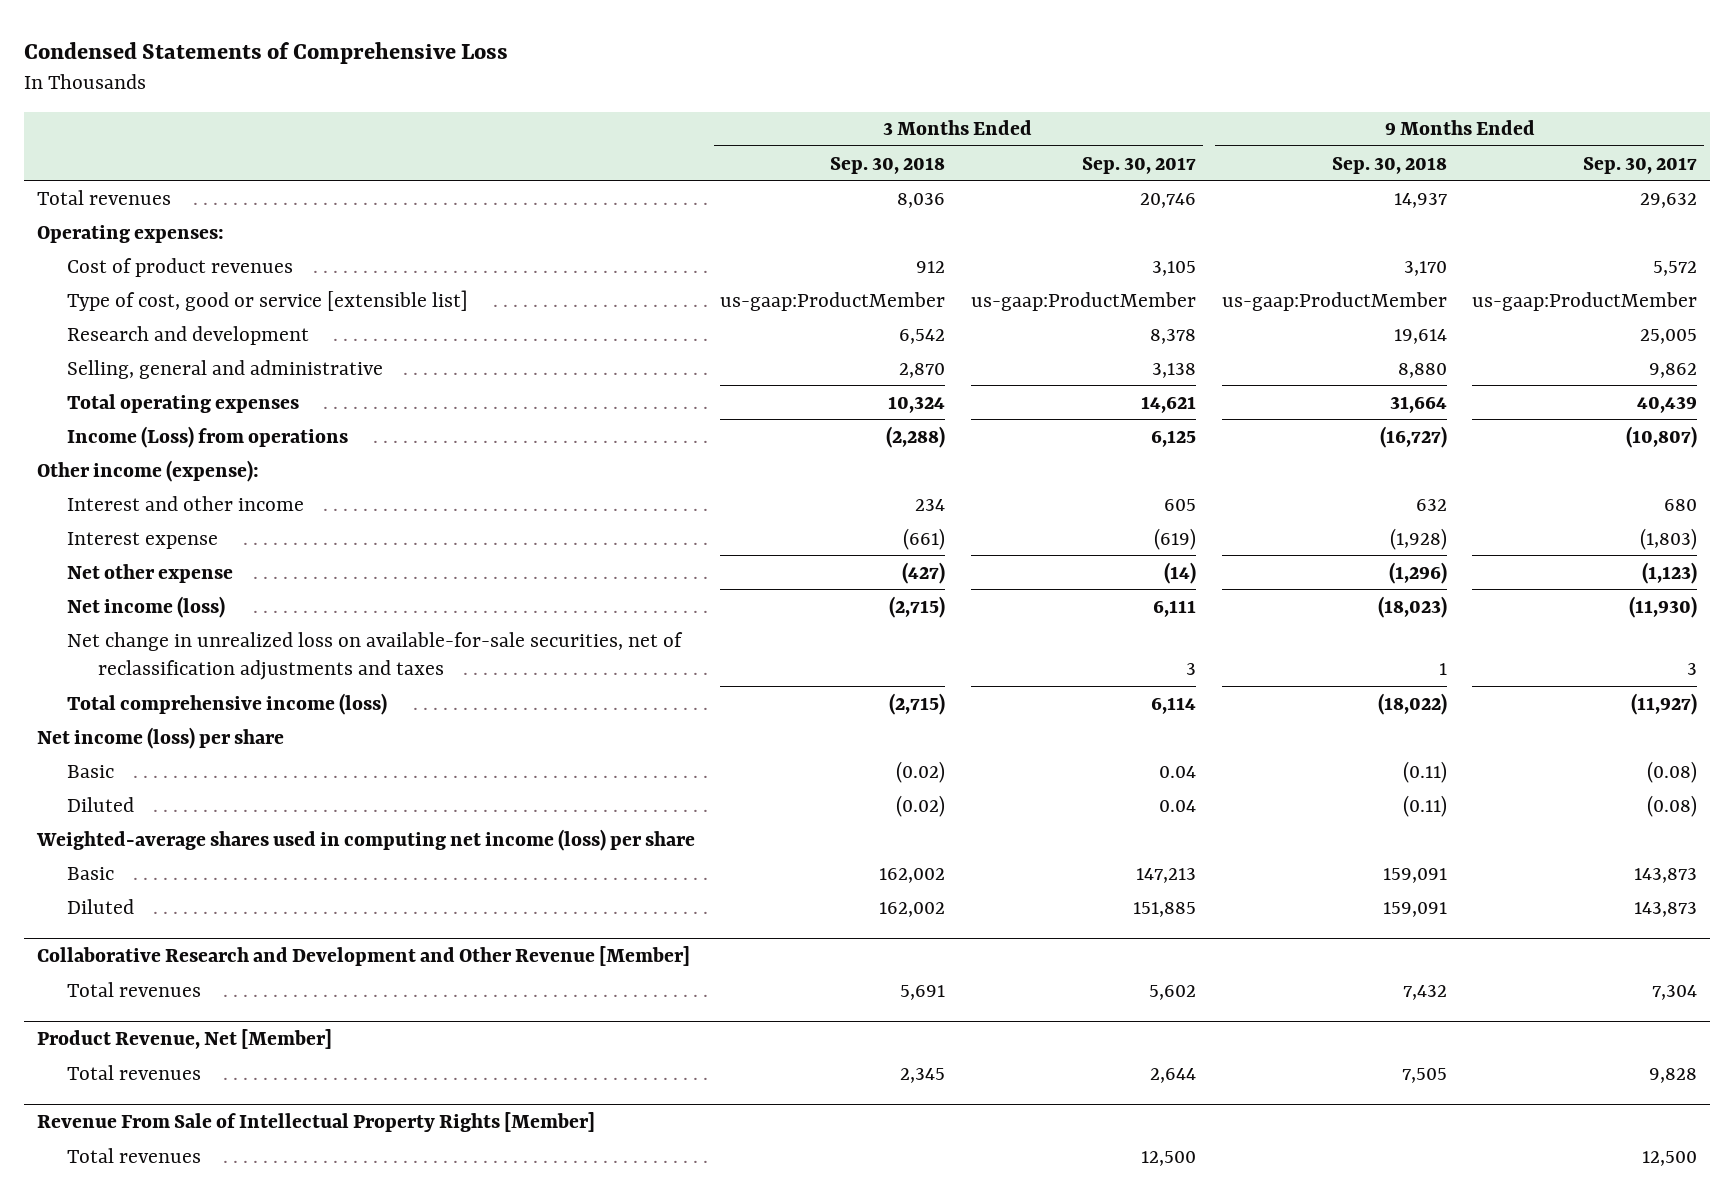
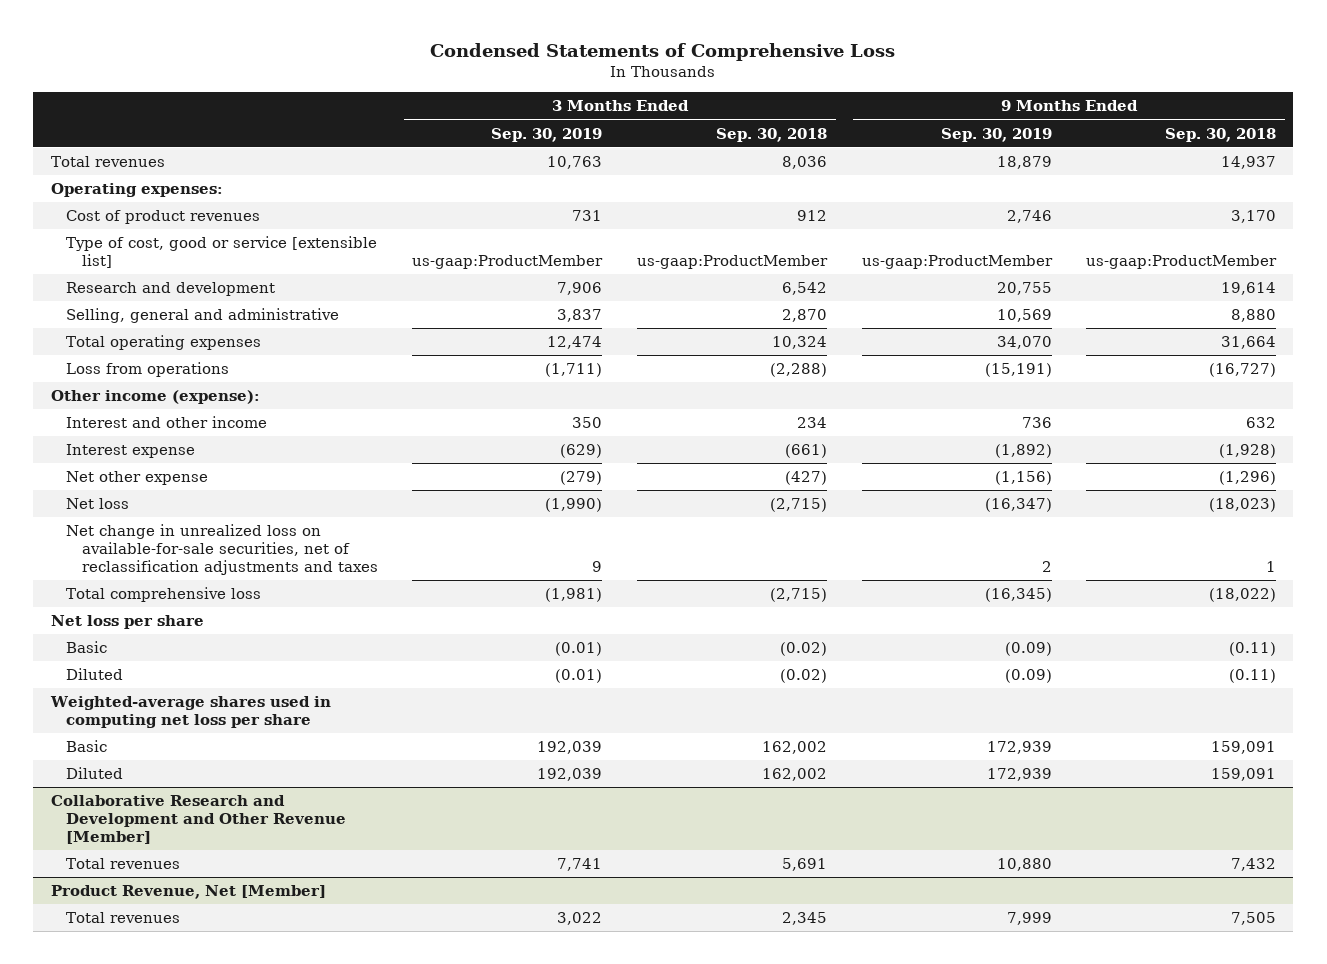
- | 3 Months Ended Sep. 30, 2018 | 3 Months Ended Sep. 30, 2017 | 9 Months Ended Sep. 30, 2018 | 9 Months Ended Sep. 30, 2017
+ | 3 Months Ended Sep. 30, 2019 | 3 Months Ended Sep. 30, 2018 | 9 Months Ended Sep. 30, 2019 | 9 Months Ended Sep. 30, 2018
- Income (Loss) from operations | (2,288) | 6,125 | (16,727) | (10,807)
+ Loss from operations | (1,711) | (2,288) | (15,191) | (16,727)
- Net income (loss) | (2,715) | 6,111 | (18,023) | (11,930)
+ Net loss | (1,990) | (2,715) | (16,347) | (18,023)
- Total comprehensive income (loss) | (2,715) | 6,114 | (18,022) | (11,927)
- Net income (loss) per share
+ Total comprehensive loss | (1,981) | (2,715) | (16,345) | (18,022)
+ Net loss per share
- Weighted-average shares used in computing net income (loss) per share
+ Weighted-average shares used in computing net loss per share
- Revenue From Sale of Intellectual Property Rights [Member]
- Total revenues | | 12,500 | | 12,500

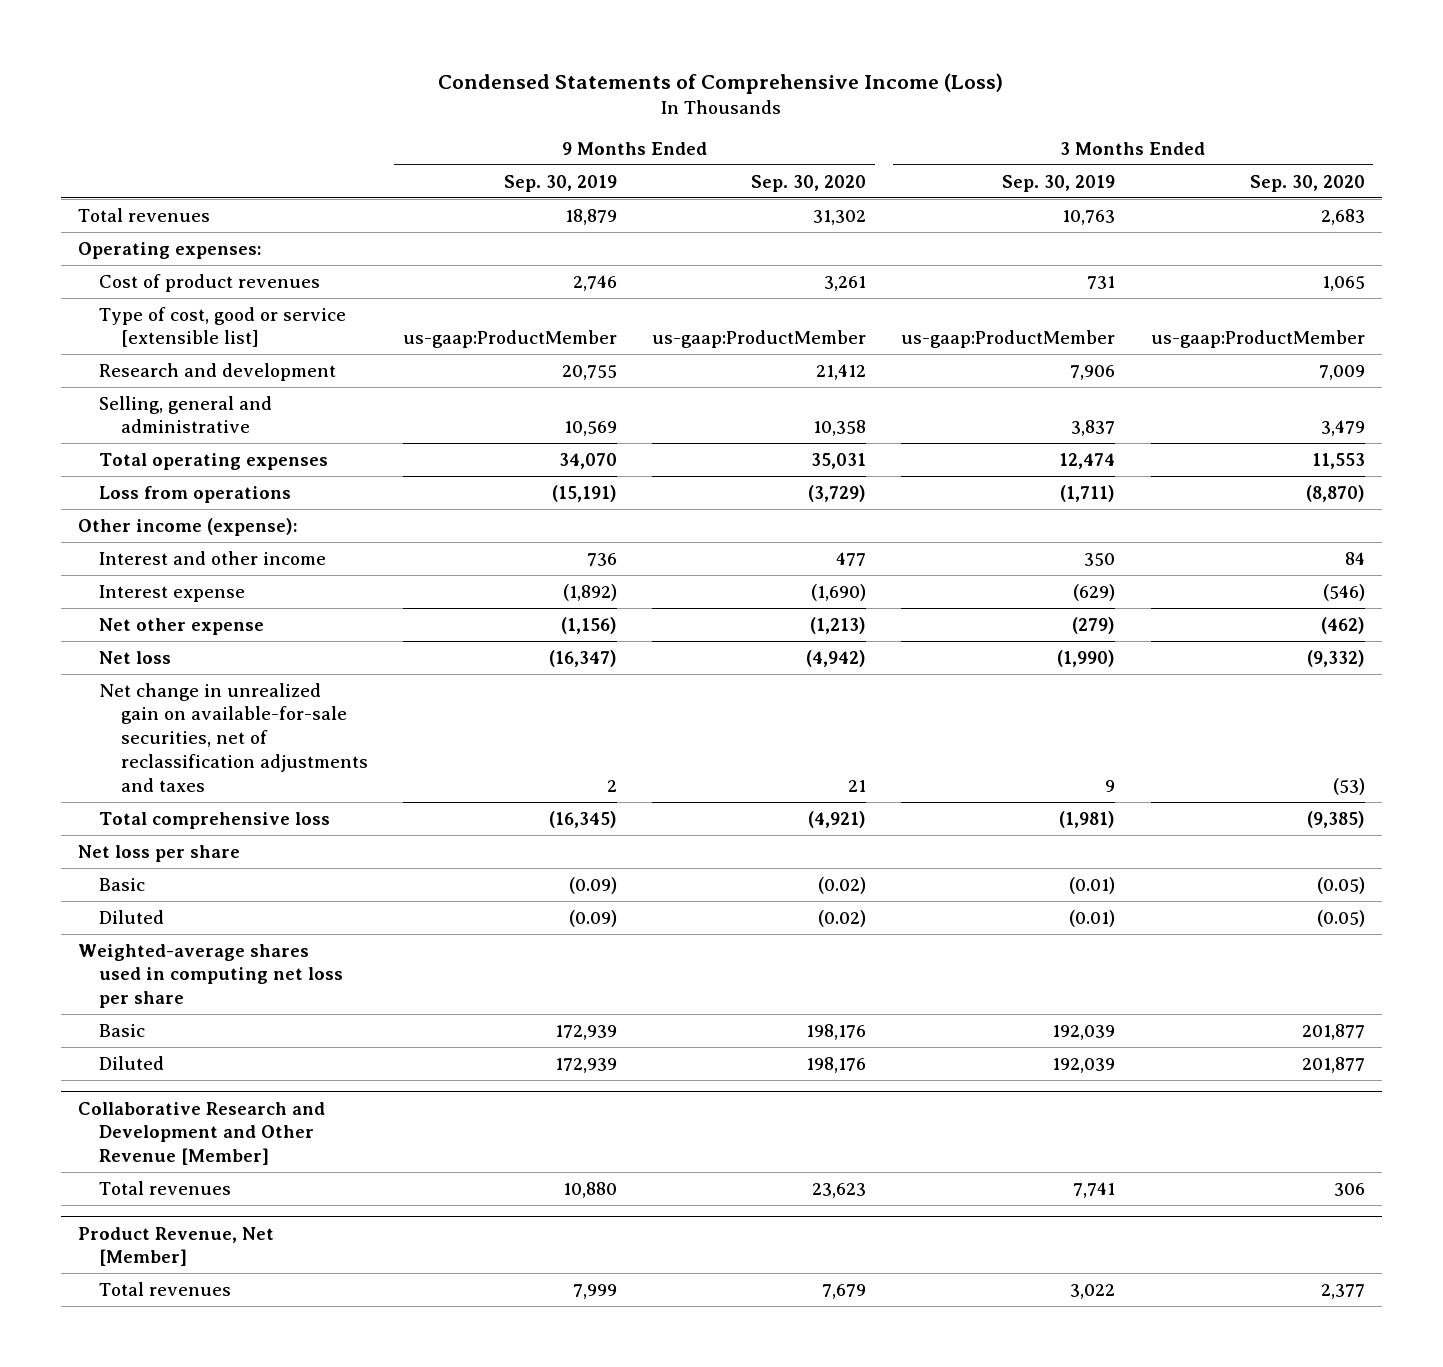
- Condensed Statements of Comprehensive Loss
+ Condensed Statements of Comprehensive Income (Loss)
- | 3 Months Ended Sep. 30, 2019 | 3 Months Ended Sep. 30, 2018 | 9 Months Ended Sep. 30, 2019 | 9 Months Ended Sep. 30, 2018
+ | 9 Months Ended Sep. 30, 2019 | 9 Months Ended Sep. 30, 2020 | 3 Months Ended Sep. 30, 2019 | 3 Months Ended Sep. 30, 2020
- Net change in unrealized loss on available-for-sale securities, net of reclassification adjustments and taxes | 9 | | 2 | 1
+ Net change in unrealized gain on available-for-sale securities, net of reclassification adjustments and taxes | 2 | 21 | 9 | (53)

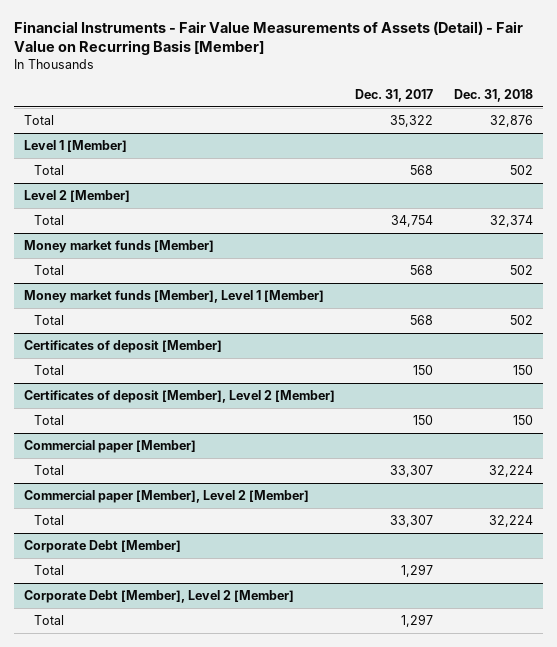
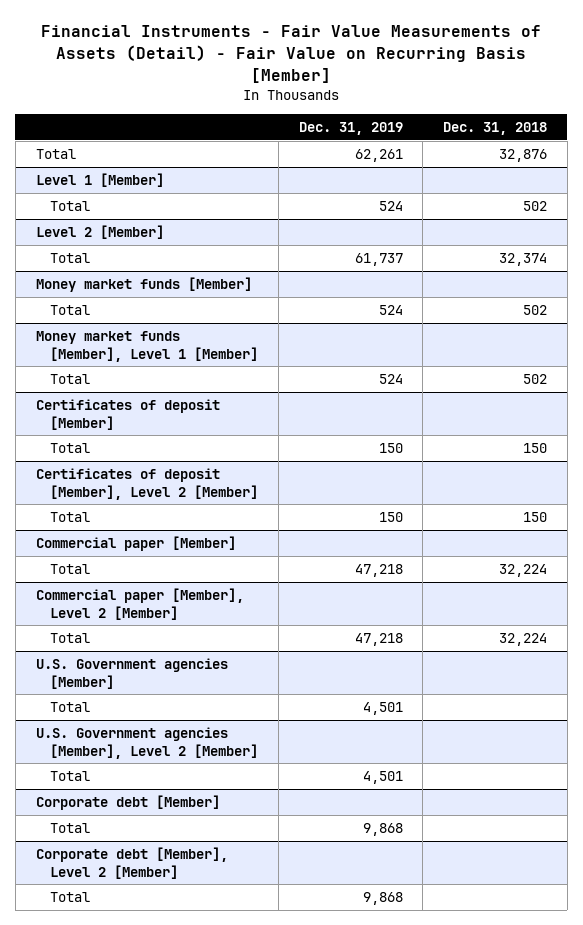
- | Dec. 31, 2017 | Dec. 31, 2018
+ | Dec. 31, 2019 | Dec. 31, 2018
- Corporate Debt [Member]
+ U.S. Government agencies [Member]
- Corporate Debt [Member], Level 2 [Member]
+ U.S. Government agencies [Member], Level 2 [Member]
+ Corporate debt [Member]
+ Total | 9,868 |
+ Corporate debt [Member], Level 2 [Member]
+ Total | 9,868 |

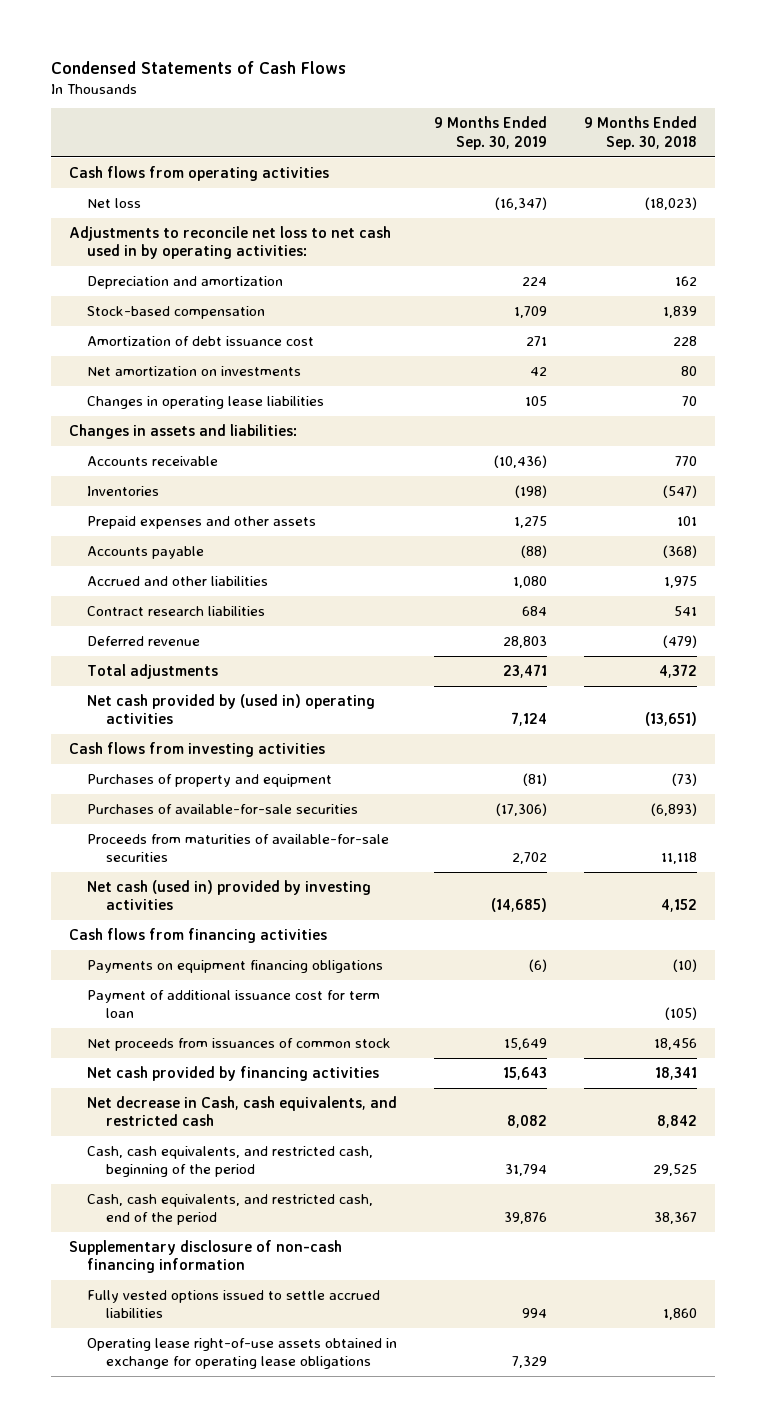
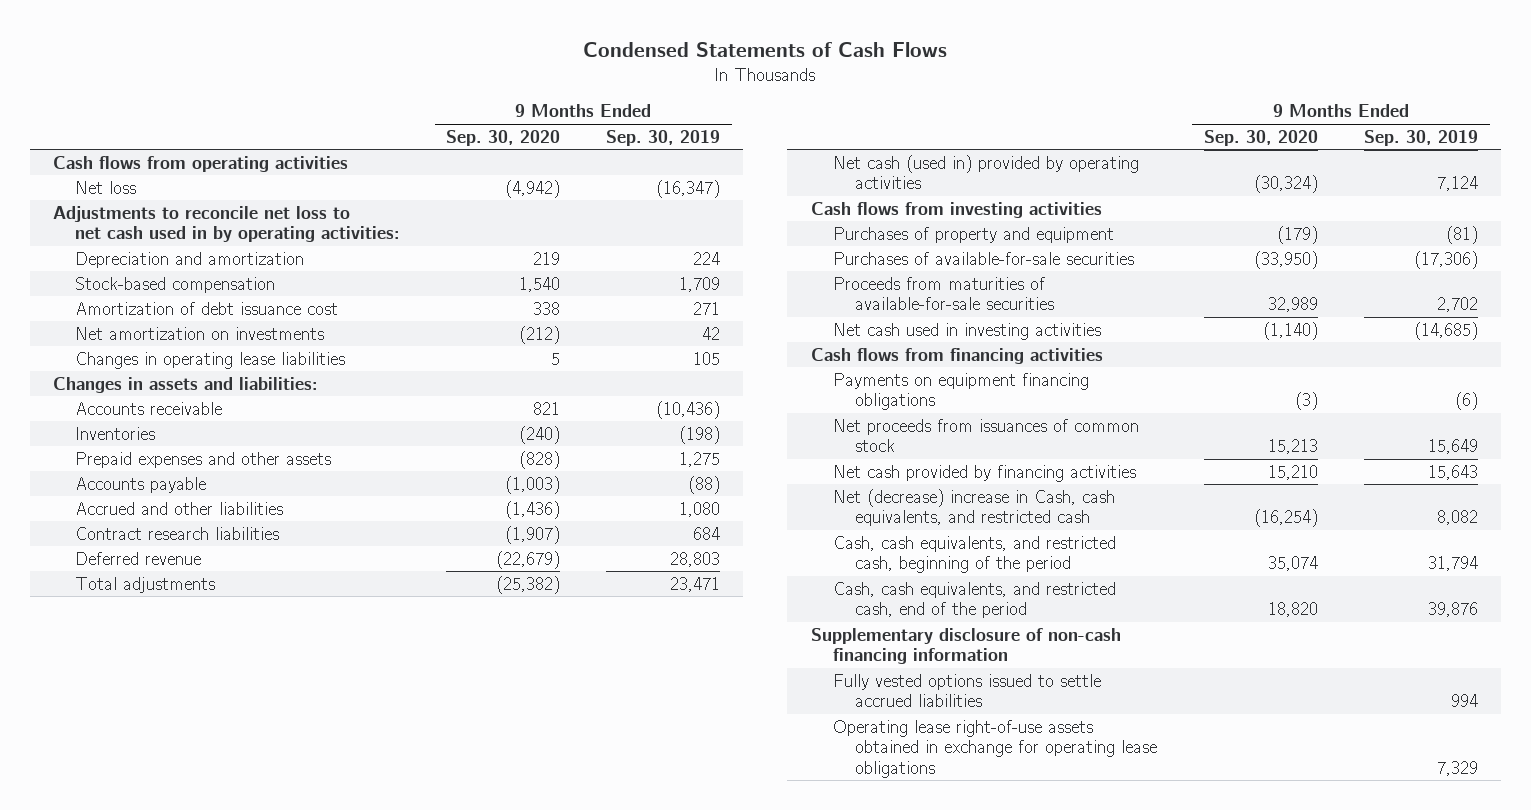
- | 9 Months Ended Sep. 30, 2019 | 9 Months Ended Sep. 30, 2018
+ | 9 Months Ended Sep. 30, 2020 | 9 Months Ended Sep. 30, 2019
- Net cash provided by (used in) operating activities | 7,124 | (13,651)
+ Net cash (used in) provided by operating activities | (30,324) | 7,124
- Net cash (used in) provided by investing activities | (14,685) | 4,152
+ Net cash used in investing activities | (1,140) | (14,685)
- Payment of additional issuance cost for term loan | | (105)
- Net decrease in Cash, cash equivalents, and restricted cash | 8,082 | 8,842
+ Net (decrease) increase in Cash, cash equivalents, and restricted cash | (16,254) | 8,082

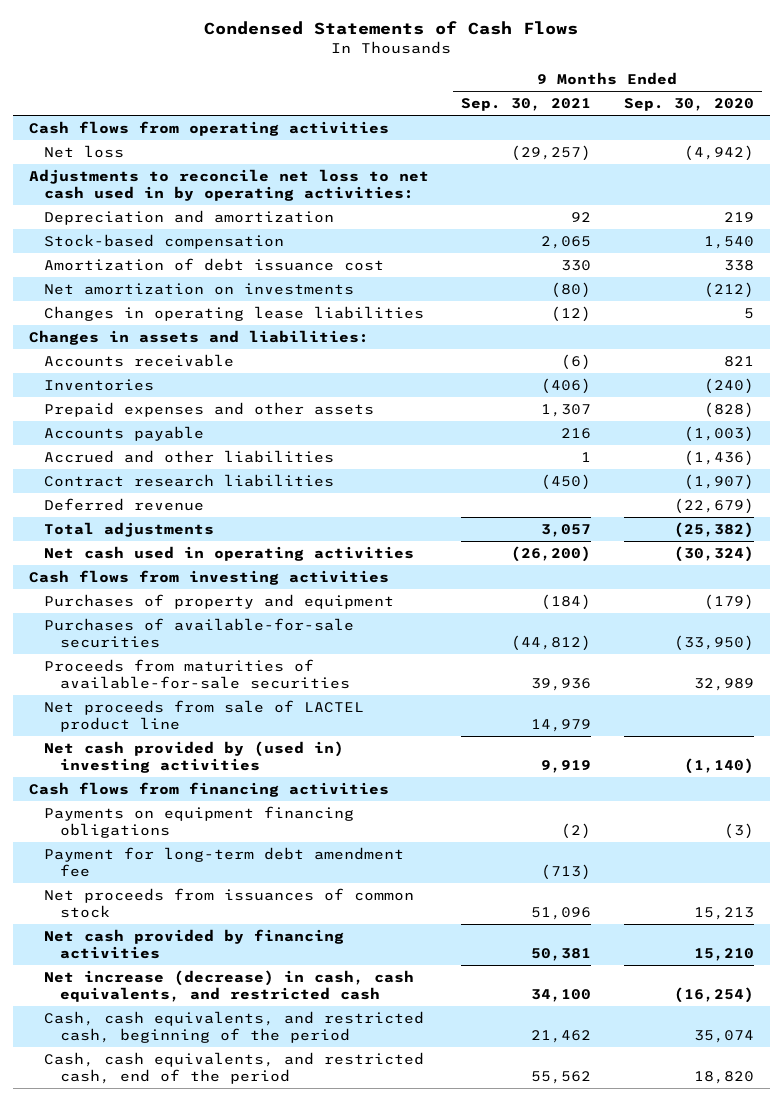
- | 9 Months Ended Sep. 30, 2020 | 9 Months Ended Sep. 30, 2019
+ | 9 Months Ended Sep. 30, 2021 | 9 Months Ended Sep. 30, 2020
- Net cash (used in) provided by operating activities | (30,324) | 7,124
+ Net cash used in operating activities | (26,200) | (30,324)
- Net cash used in investing activities | (1,140) | (14,685)
+ Net proceeds from sale of LACTEL product line | 14,979 |
+ Net cash provided by (used in) investing activities | 9,919 | (1,140)
+ Payment for long-term debt amendment fee | (713) |
- Net (decrease) increase in Cash, cash equivalents, and restricted cash | (16,254) | 8,082
+ Net increase (decrease) in cash, cash equivalents, and restricted cash | 34,100 | (16,254)
- Supplementary disclosure of non-cash financing information
- Fully vested options issued to settle accrued liabilities | | 994
- Operating lease right-of-use assets obtained in exchange for operating lease obligations | | 7,329

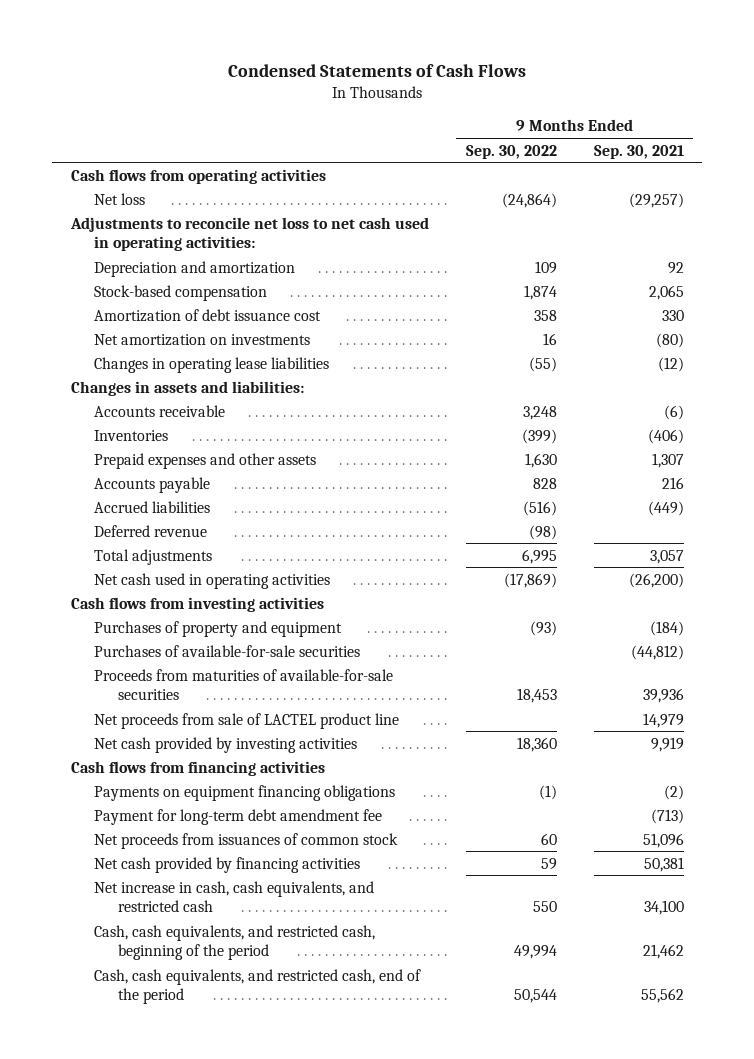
- | 9 Months Ended Sep. 30, 2021 | 9 Months Ended Sep. 30, 2020
+ | 9 Months Ended Sep. 30, 2022 | 9 Months Ended Sep. 30, 2021
- Adjustments to reconcile net loss to net cash used in by operating activities:
+ Adjustments to reconcile net loss to net cash used in operating activities:
- Accrued and other liabilities | 1 | (1,436)
- Contract research liabilities | (450) | (1,907)
+ Accrued liabilities | (516) | (449)
- Net cash provided by (used in) investing activities | 9,919 | (1,140)
+ Net cash provided by investing activities | 18,360 | 9,919
- Net increase (decrease) in cash, cash equivalents, and restricted cash | 34,100 | (16,254)
+ Net increase in cash, cash equivalents, and restricted cash | 550 | 34,100

